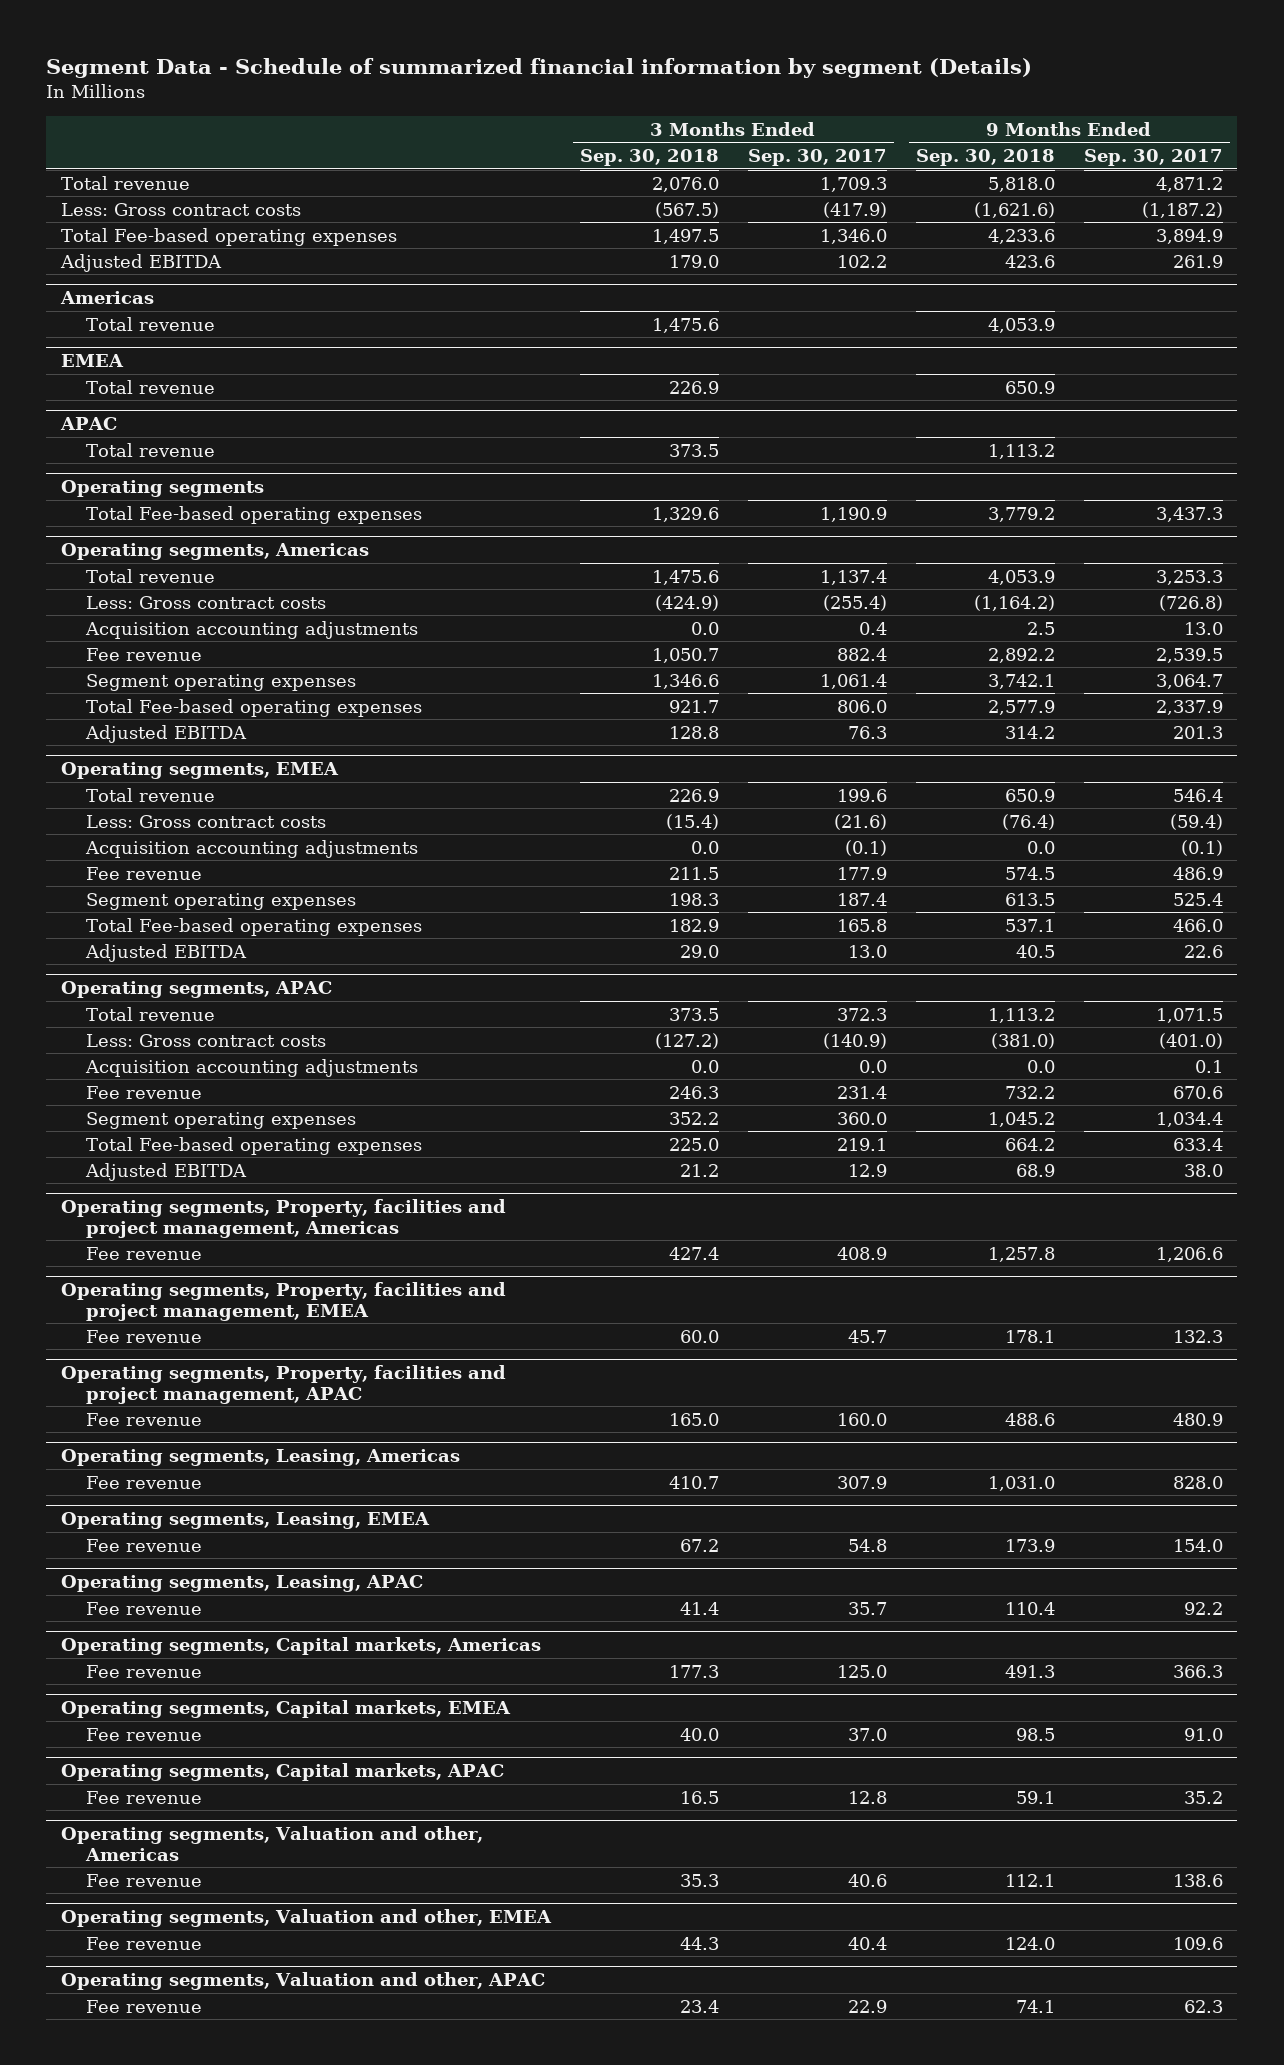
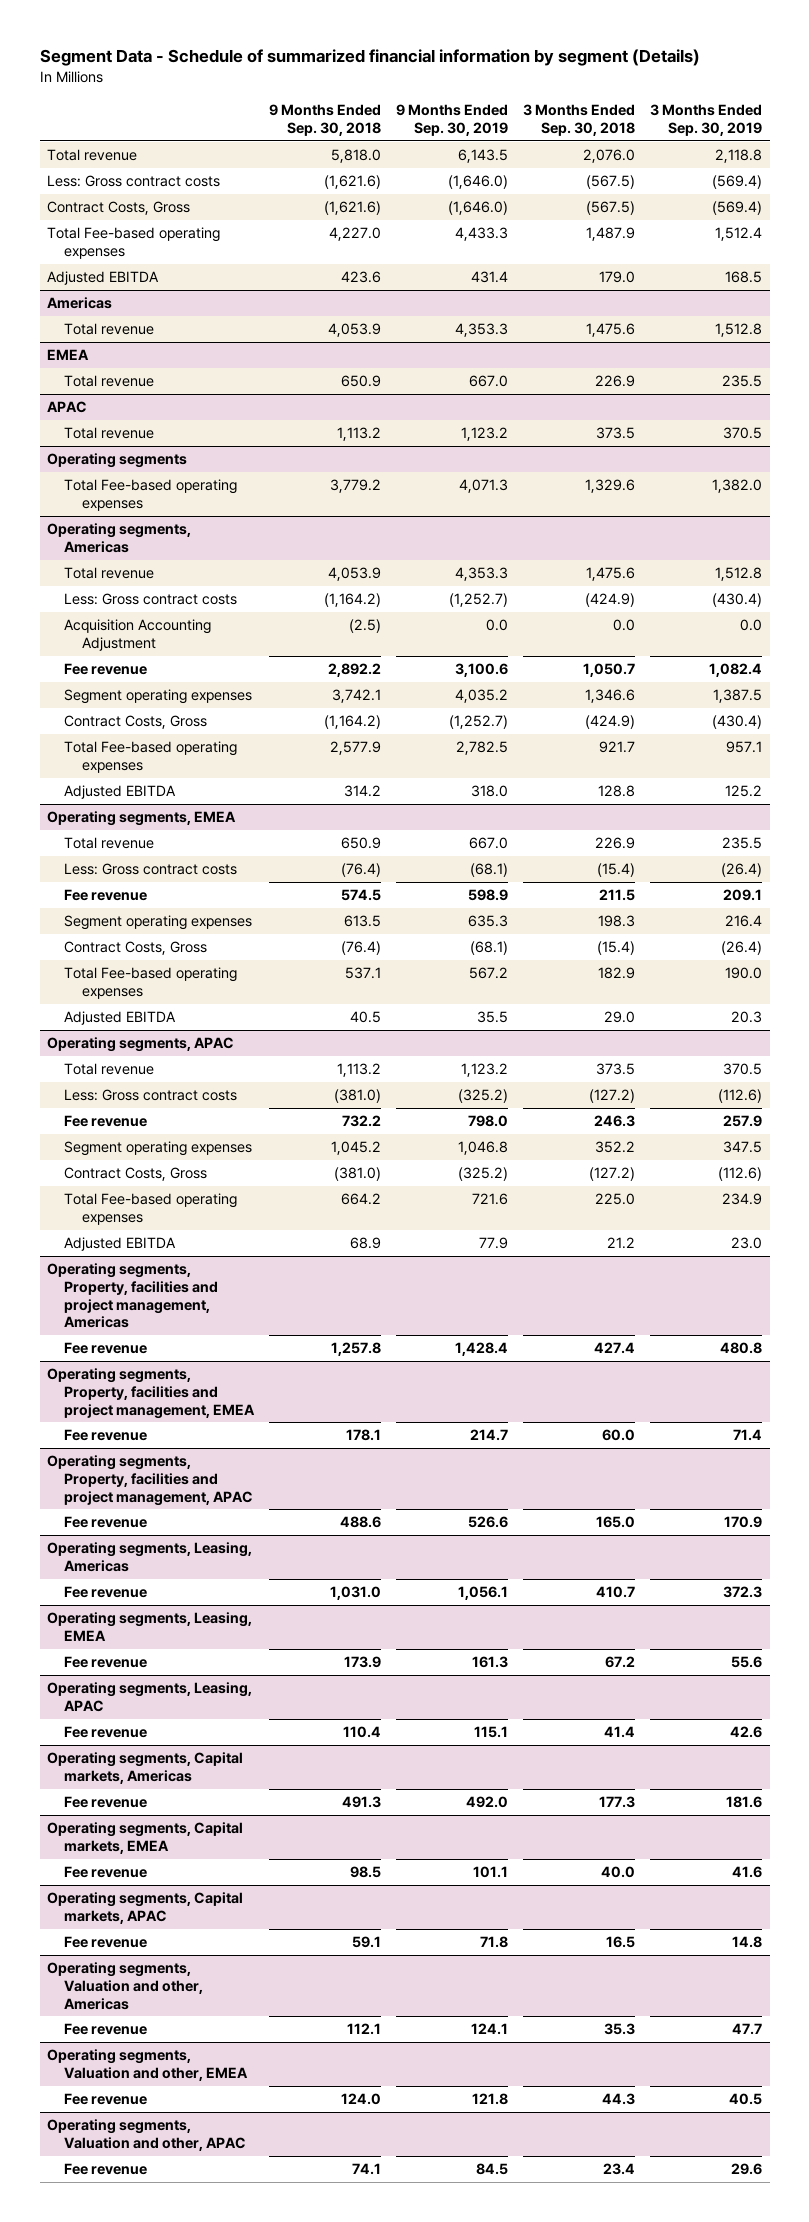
- | 3 Months Ended Sep. 30, 2018 | 3 Months Ended Sep. 30, 2017 | 9 Months Ended Sep. 30, 2018 | 9 Months Ended Sep. 30, 2017
+ | 9 Months Ended Sep. 30, 2018 | 9 Months Ended Sep. 30, 2019 | 3 Months Ended Sep. 30, 2018 | 3 Months Ended Sep. 30, 2019
- Total Fee-based operating expenses | 1,497.5 | 1,346.0 | 4,233.6 | 3,894.9
+ Contract Costs, Gross | (1,621.6) | (1,646.0) | (567.5) | (569.4)
+ Total Fee-based operating expenses | 4,227.0 | 4,433.3 | 1,487.9 | 1,512.4
@ Operating segments, Americas
- Acquisition accounting adjustments | 0.0 | 0.4 | 2.5 | 13.0
+ Acquisition Accounting Adjustment | (2.5) | 0.0 | 0.0 | 0.0
+ Contract Costs, Gross | (1,164.2) | (1,252.7) | (424.9) | (430.4)
@ Operating segments, EMEA
- Acquisition accounting adjustments | 0.0 | (0.1) | 0.0 | (0.1)
+ Contract Costs, Gross | (76.4) | (68.1) | (15.4) | (26.4)
@ Operating segments, APAC
- Acquisition accounting adjustments | 0.0 | 0.0 | 0.0 | 0.1
+ Contract Costs, Gross | (381.0) | (325.2) | (127.2) | (112.6)

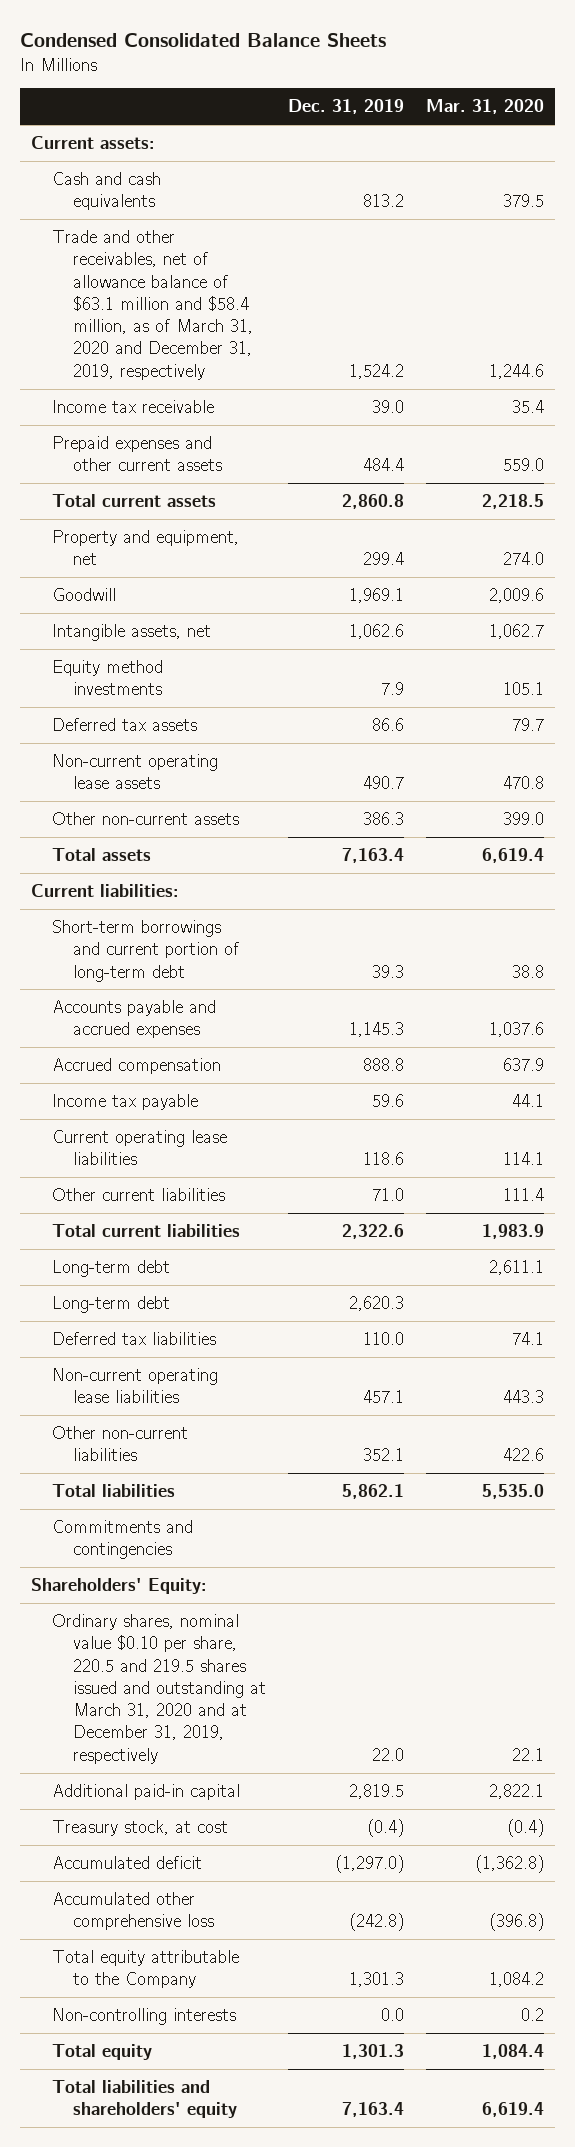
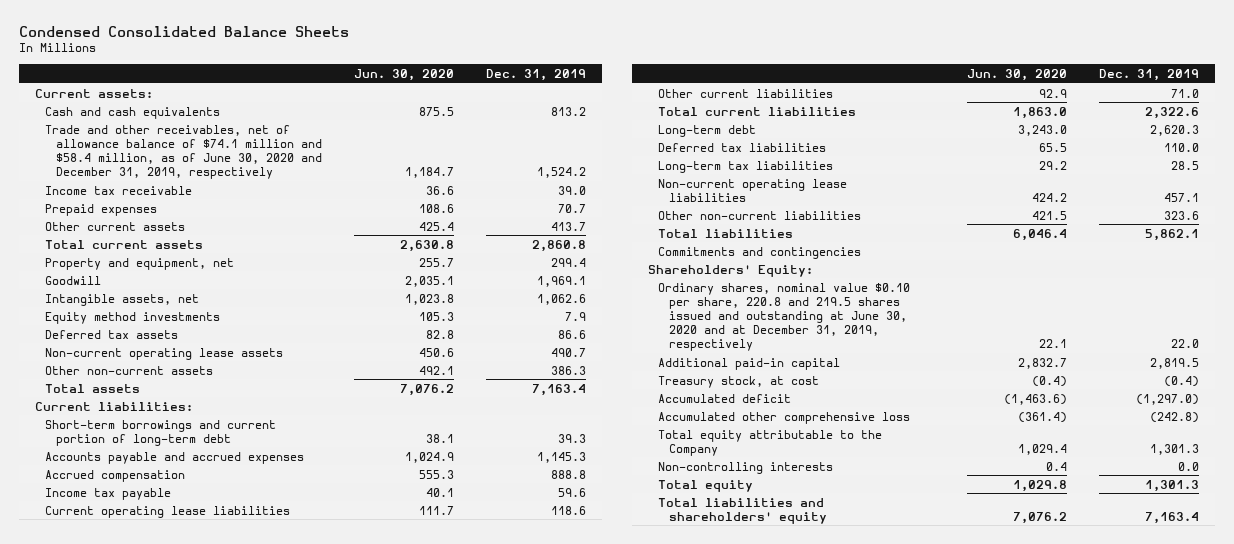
- | Dec. 31, 2019 | Mar. 31, 2020
+ | Jun. 30, 2020 | Dec. 31, 2019
- Trade and other receivables, net of allowance balance of $63.1 million and $58.4 million, as of March 31, 2020 and December 31, 2019, respectively | 1,524.2 | 1,244.6
+ Trade and other receivables, net of allowance balance of $74.1 million and $58.4 million, as of June 30, 2020 and December 31, 2019, respectively | 1,184.7 | 1,524.2
- Prepaid expenses and other current assets | 484.4 | 559.0
+ Prepaid expenses | 108.6 | 70.7
+ Other current assets | 425.4 | 413.7
- Long-term debt | | 2,611.1
+ Long-term tax liabilities | 29.2 | 28.5
- Other non-current liabilities | 352.1 | 422.6
+ Other non-current liabilities | 421.5 | 323.6
- Ordinary shares, nominal value $0.10 per share, 220.5 and 219.5 shares issued and outstanding at March 31, 2020 and at December 31, 2019, respectively | 22.0 | 22.1
+ Ordinary shares, nominal value $0.10 per share, 220.8 and 219.5 shares issued and outstanding at June 30, 2020 and at December 31, 2019, respectively | 22.1 | 22.0

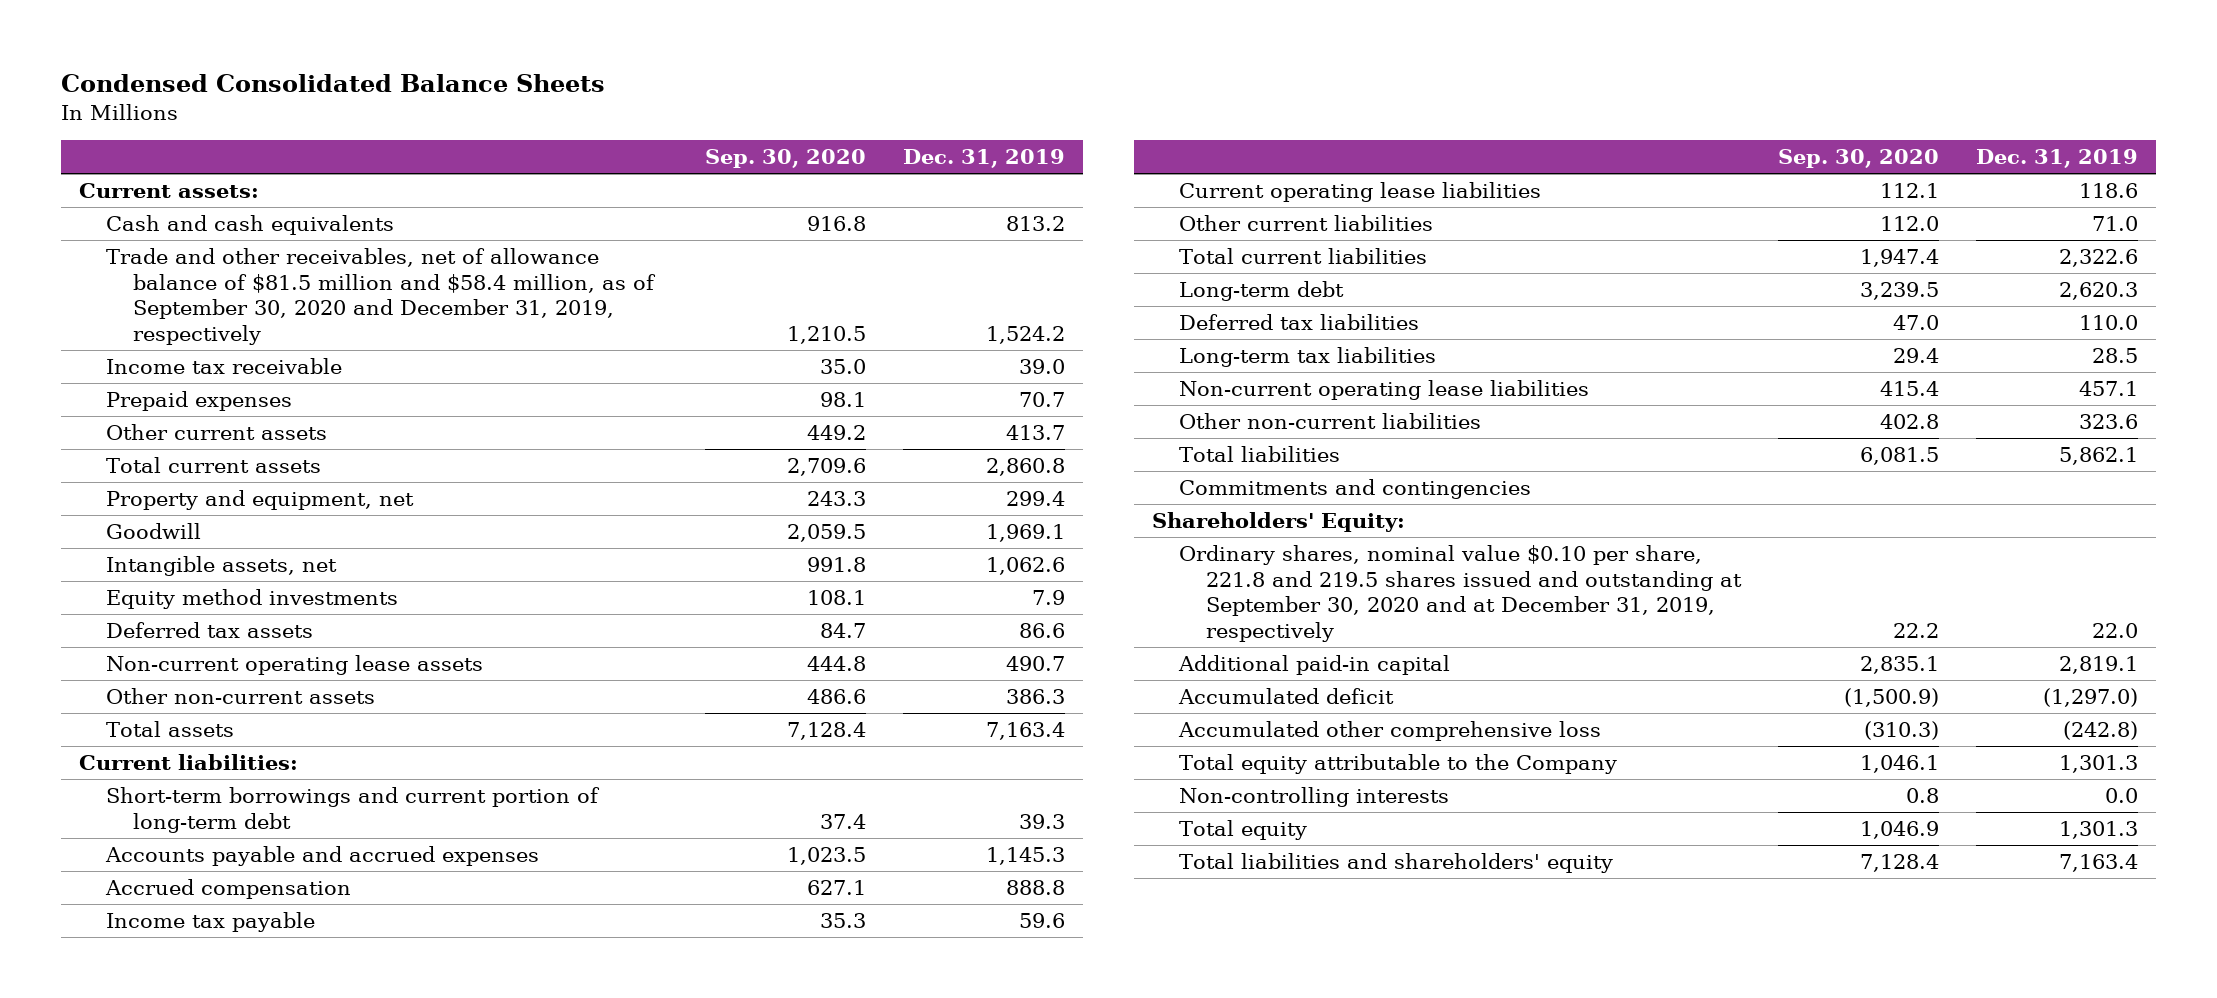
- | Jun. 30, 2020 | Dec. 31, 2019
+ | Sep. 30, 2020 | Dec. 31, 2019
- Trade and other receivables, net of allowance balance of $74.1 million and $58.4 million, as of June 30, 2020 and December 31, 2019, respectively | 1,184.7 | 1,524.2
+ Trade and other receivables, net of allowance balance of $81.5 million and $58.4 million, as of September 30, 2020 and December 31, 2019, respectively | 1,210.5 | 1,524.2
- Ordinary shares, nominal value $0.10 per share, 220.8 and 219.5 shares issued and outstanding at June 30, 2020 and at December 31, 2019, respectively | 22.1 | 22.0
- Additional paid-in capital | 2,832.7 | 2,819.5
- Treasury stock, at cost | (0.4) | (0.4)
+ Ordinary shares, nominal value $0.10 per share, 221.8 and 219.5 shares issued and outstanding at September 30, 2020 and at December 31, 2019, respectively | 22.2 | 22.0
+ Additional paid-in capital | 2,835.1 | 2,819.1

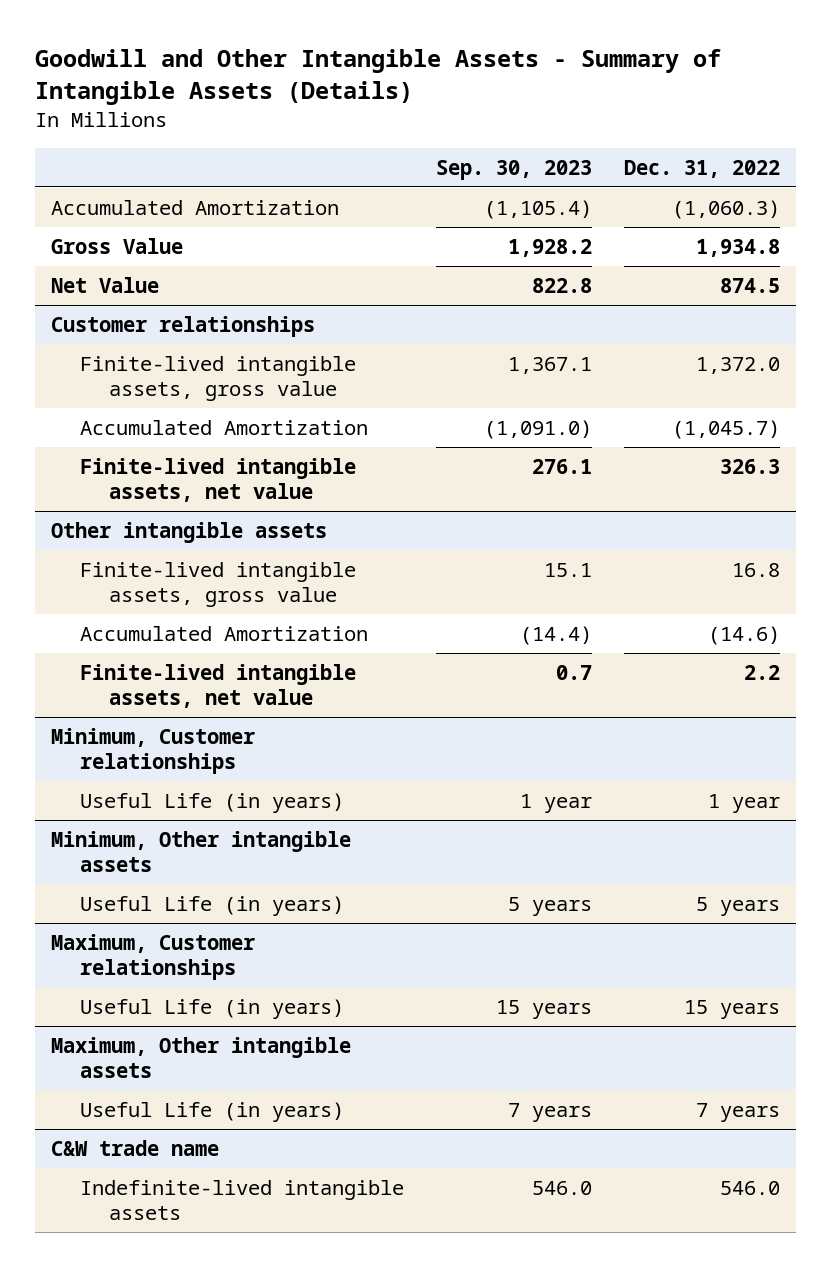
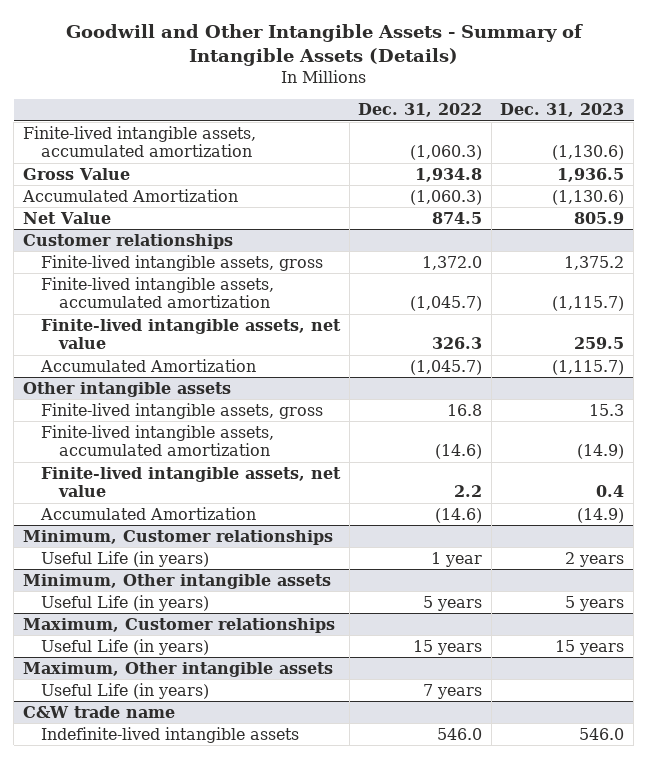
- | Sep. 30, 2023 | Dec. 31, 2022
+ | Dec. 31, 2022 | Dec. 31, 2023
+ Finite-lived intangible assets, accumulated amortization | (1,060.3) | (1,130.6)
moved down: Accumulated Amortization | (1,060.3) | (1,130.6)
@ Customer relationships
- Finite-lived intangible assets, gross value | 1,367.1 | 1,372.0
+ Finite-lived intangible assets, gross | 1,372.0 | 1,375.2
+ Finite-lived intangible assets, accumulated amortization | (1,045.7) | (1,115.7)
moved down: Accumulated Amortization | (1,045.7) | (1,115.7)
@ Other intangible assets
- Finite-lived intangible assets, gross value | 15.1 | 16.8
+ Finite-lived intangible assets, gross | 16.8 | 15.3
+ Finite-lived intangible assets, accumulated amortization | (14.6) | (14.9)
moved down: Accumulated Amortization | (14.6) | (14.9)

